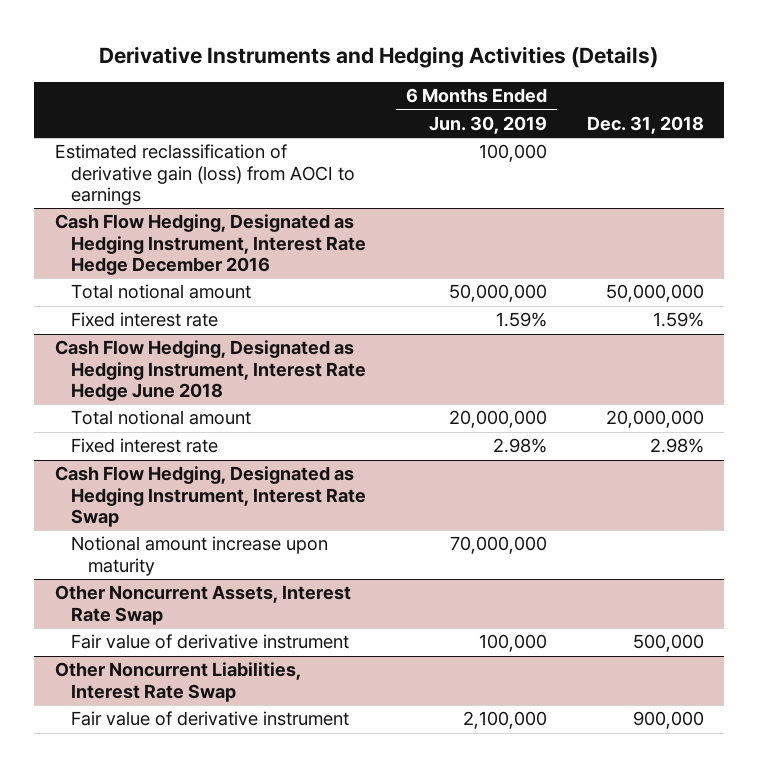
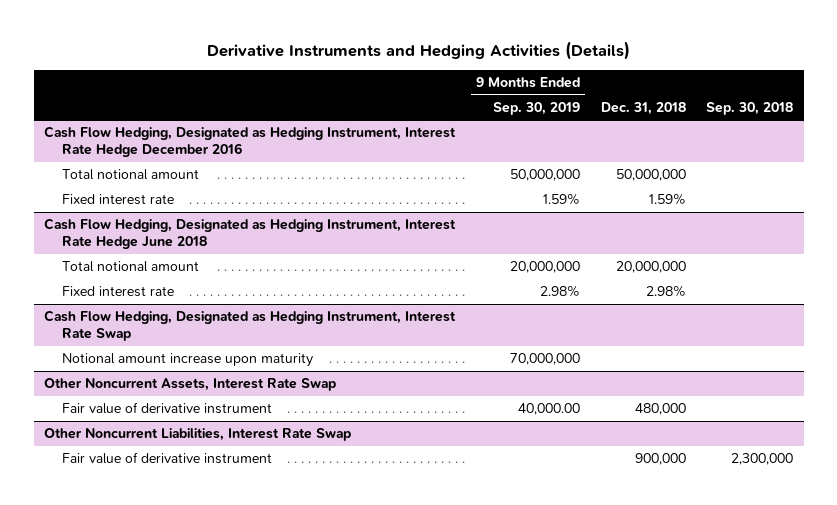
- | 6 Months Ended Jun. 30, 2019 | Dec. 31, 2018
+ | 9 Months Ended Sep. 30, 2019 | Dec. 31, 2018 | Sep. 30, 2018
- Estimated reclassification of derivative gain (loss) from AOCI to earnings | 100,000 |
@ Other Noncurrent Assets, Interest Rate Swap
- Fair value of derivative instrument | 100,000 | 500,000
+ Fair value of derivative instrument | 40,000.00 | 480,000 |

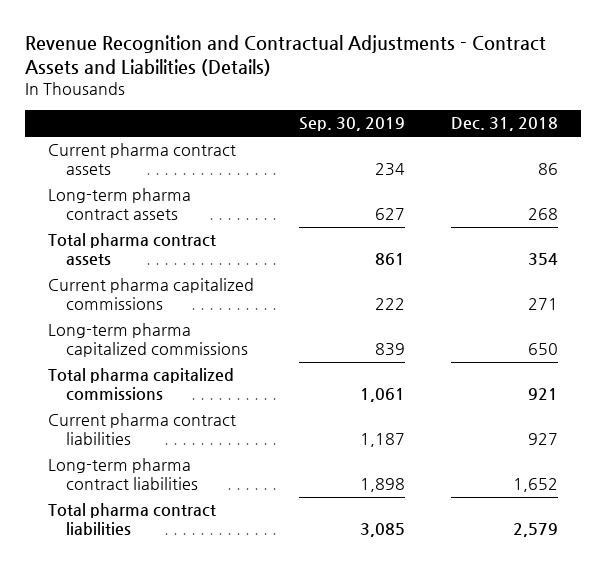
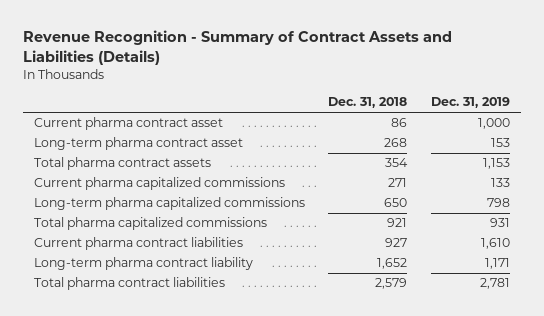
- Revenue Recognition and Contractual Adjustments - Contract Assets and Liabilities (Details)
+ Revenue Recognition - Summary of Contract Assets and Liabilities (Details)
- | Sep. 30, 2019 | Dec. 31, 2018
+ | Dec. 31, 2018 | Dec. 31, 2019
- Current pharma contract assets | 234 | 86
- Long-term pharma contract assets | 627 | 268
+ Current pharma contract asset | 86 | 1,000
+ Long-term pharma contract asset | 268 | 153
- Long-term pharma contract liabilities | 1,898 | 1,652
+ Long-term pharma contract liability | 1,652 | 1,171

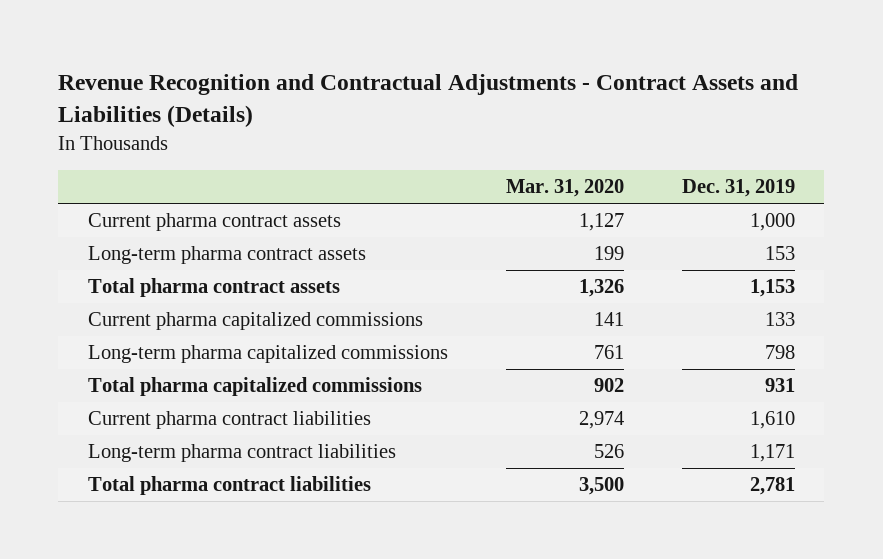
- Revenue Recognition - Summary of Contract Assets and Liabilities (Details)
+ Revenue Recognition and Contractual Adjustments - Contract Assets and Liabilities (Details)
- | Dec. 31, 2018 | Dec. 31, 2019
+ | Mar. 31, 2020 | Dec. 31, 2019
- Current pharma contract asset | 86 | 1,000
- Long-term pharma contract asset | 268 | 153
+ Current pharma contract assets | 1,127 | 1,000
+ Long-term pharma contract assets | 199 | 153
- Long-term pharma contract liability | 1,652 | 1,171
+ Long-term pharma contract liabilities | 526 | 1,171

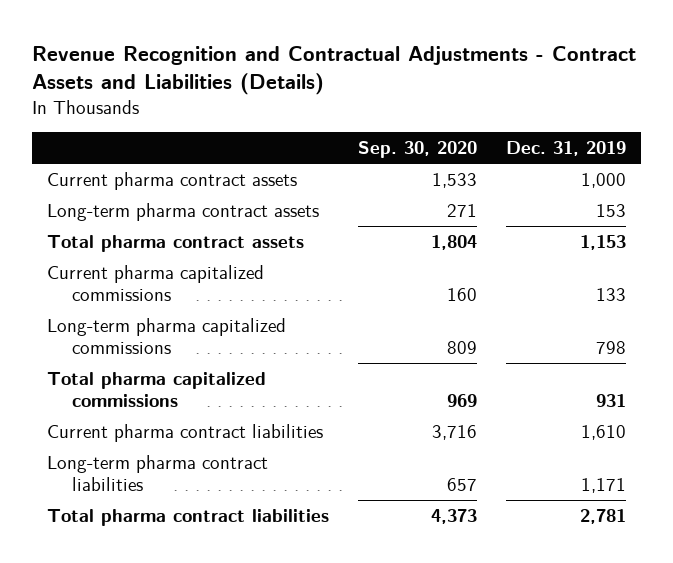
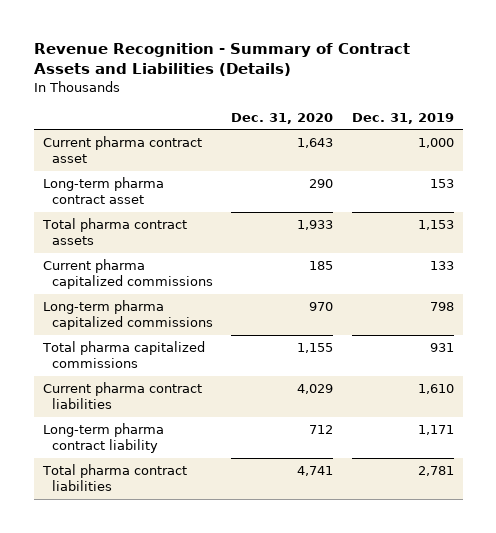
- Revenue Recognition and Contractual Adjustments - Contract Assets and Liabilities (Details)
+ Revenue Recognition - Summary of Contract Assets and Liabilities (Details)
- | Sep. 30, 2020 | Dec. 31, 2019
+ | Dec. 31, 2020 | Dec. 31, 2019
- Current pharma contract assets | 1,533 | 1,000
- Long-term pharma contract assets | 271 | 153
+ Current pharma contract asset | 1,643 | 1,000
+ Long-term pharma contract asset | 290 | 153
- Long-term pharma contract liabilities | 657 | 1,171
+ Long-term pharma contract liability | 712 | 1,171

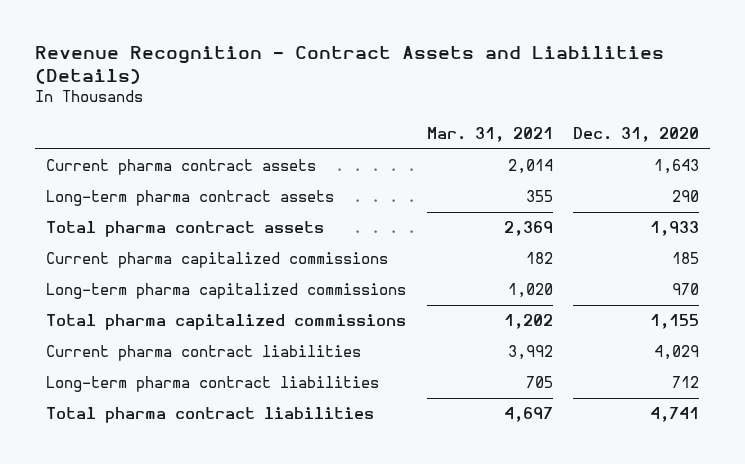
- Revenue Recognition - Summary of Contract Assets and Liabilities (Details)
+ Revenue Recognition - Contract Assets and Liabilities (Details)
- | Dec. 31, 2020 | Dec. 31, 2019
+ | Mar. 31, 2021 | Dec. 31, 2020
- Current pharma contract asset | 1,643 | 1,000
- Long-term pharma contract asset | 290 | 153
+ Current pharma contract assets | 2,014 | 1,643
+ Long-term pharma contract assets | 355 | 290
- Long-term pharma contract liability | 712 | 1,171
+ Long-term pharma contract liabilities | 705 | 712

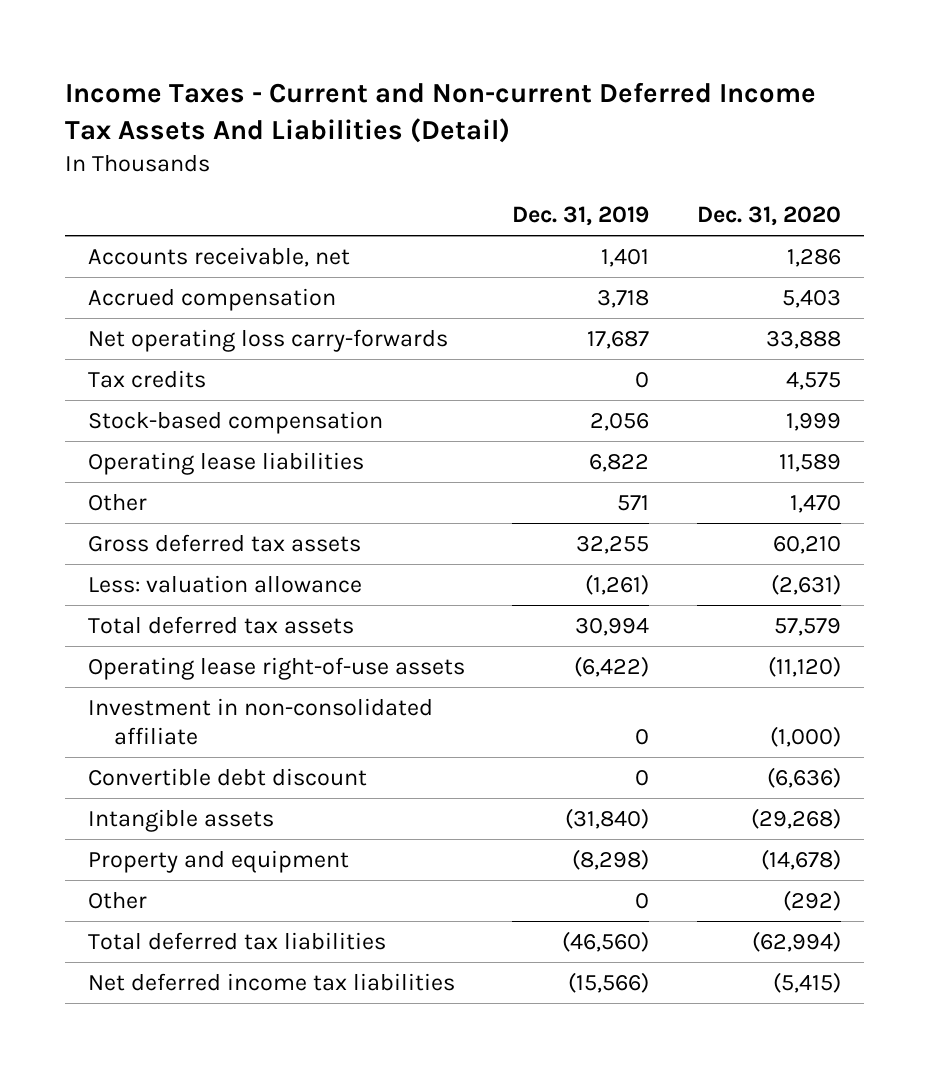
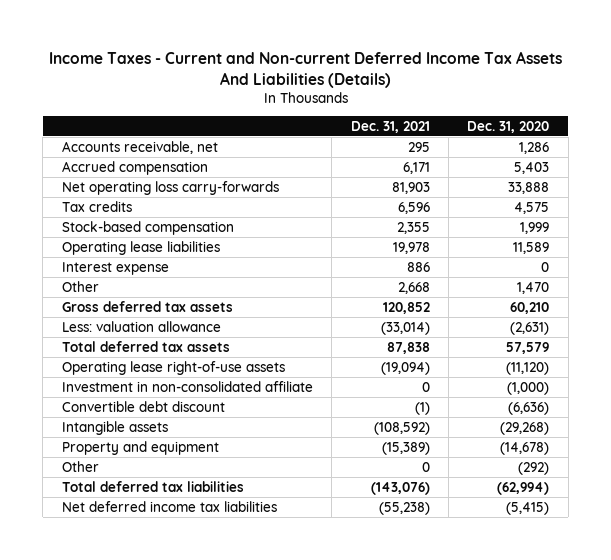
- Income Taxes - Current and Non-current Deferred Income Tax Assets And Liabilities (Detail)
+ Income Taxes - Current and Non-current Deferred Income Tax Assets And Liabilities (Details)
- | Dec. 31, 2019 | Dec. 31, 2020
+ | Dec. 31, 2021 | Dec. 31, 2020
+ Interest expense | 886 | 0

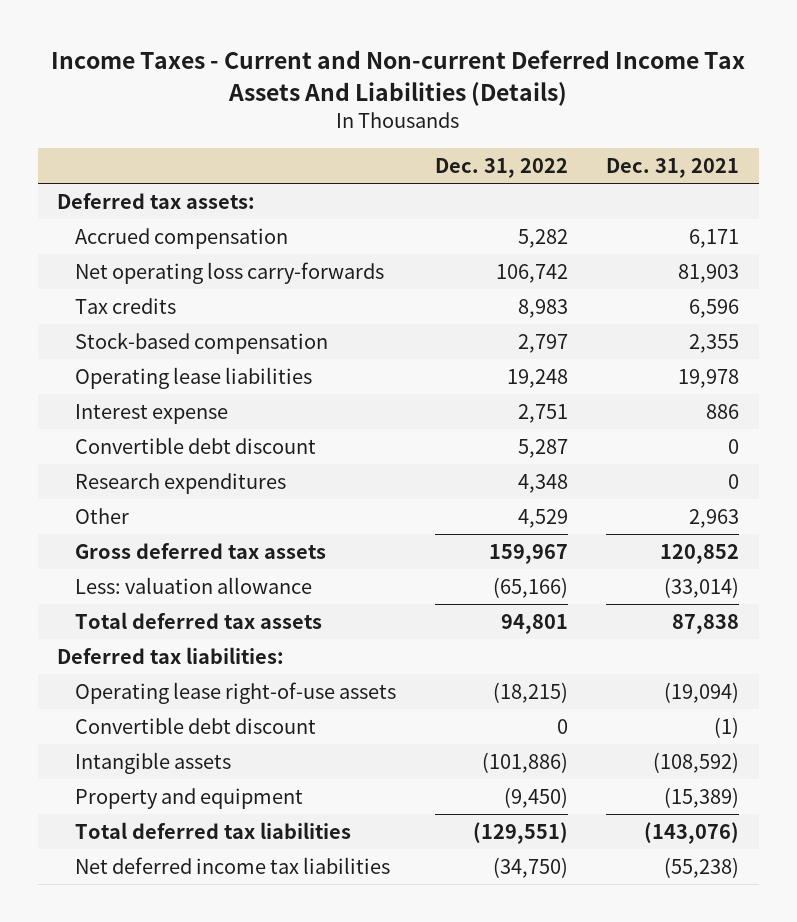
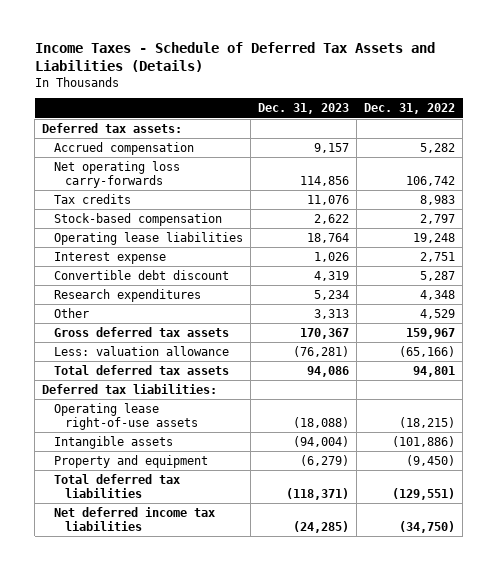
- Income Taxes - Current and Non-current Deferred Income Tax Assets And Liabilities (Details)
+ Income Taxes - Schedule of Deferred Tax Assets and Liabilities (Details)
- | Dec. 31, 2022 | Dec. 31, 2021
+ | Dec. 31, 2023 | Dec. 31, 2022
- Convertible debt discount | 0 | (1)

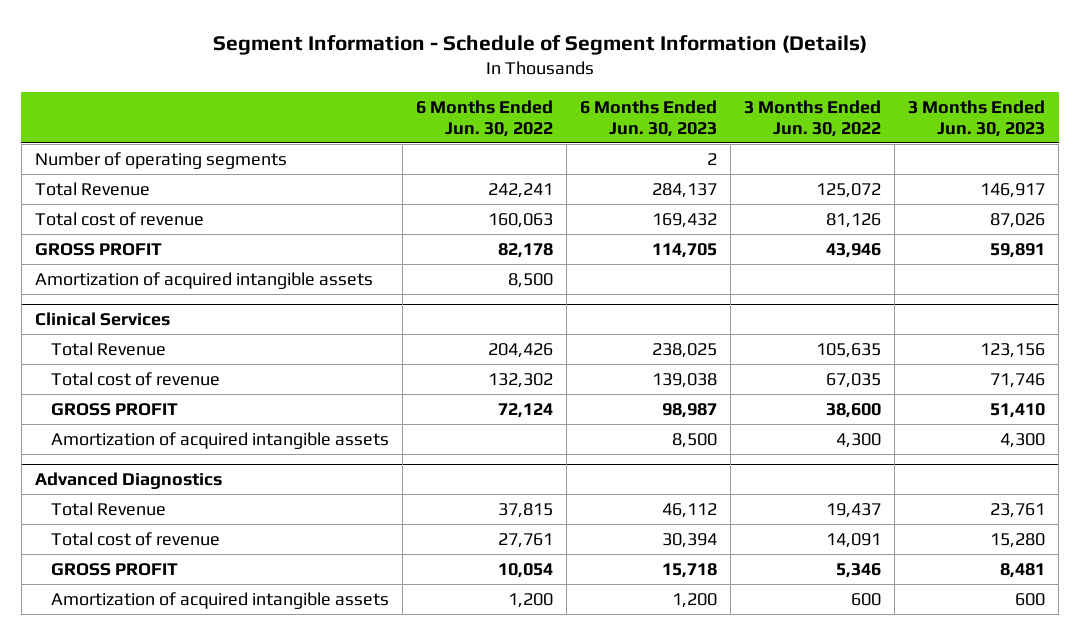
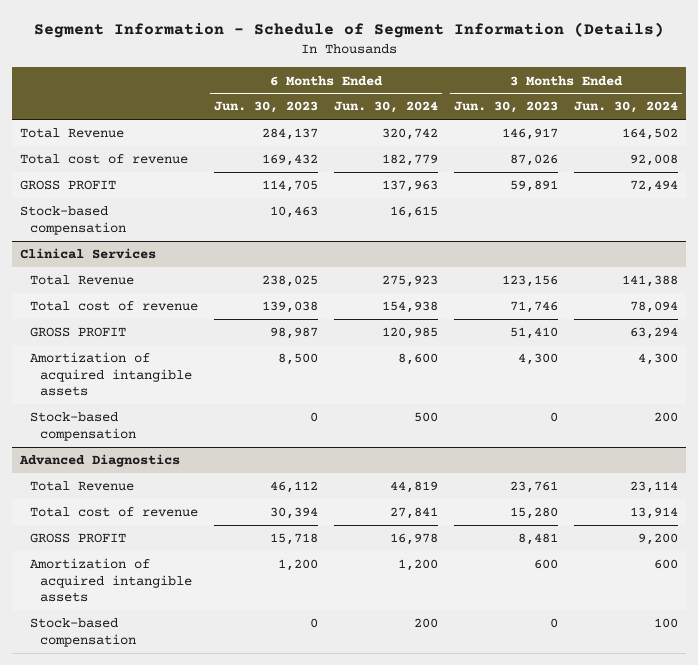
- | 6 Months Ended Jun. 30, 2022 | 6 Months Ended Jun. 30, 2023 | 3 Months Ended Jun. 30, 2022 | 3 Months Ended Jun. 30, 2023
+ | 6 Months Ended Jun. 30, 2023 | 6 Months Ended Jun. 30, 2024 | 3 Months Ended Jun. 30, 2023 | 3 Months Ended Jun. 30, 2024
- Number of operating segments | | 2 | |
- Amortization of acquired intangible assets | 8,500 | | |
+ Stock-based compensation | 10,463 | 16,615 | |
@ Clinical Services
+ Stock-based compensation | 0 | 500 | 0 | 200
@ Advanced Diagnostics
+ Stock-based compensation | 0 | 200 | 0 | 100

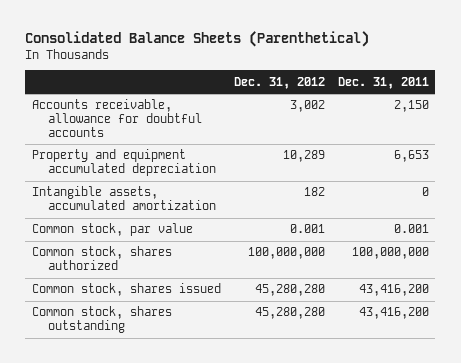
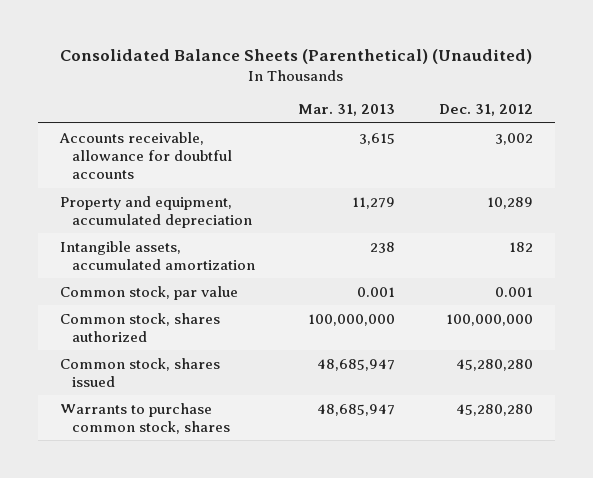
- Consolidated Balance Sheets (Parenthetical)
+ Consolidated Balance Sheets (Parenthetical) (Unaudited)
- | Dec. 31, 2012 | Dec. 31, 2011
+ | Mar. 31, 2013 | Dec. 31, 2012
- Property and equipment accumulated depreciation | 10,289 | 6,653
+ Property and equipment, accumulated depreciation | 11,279 | 10,289
- Common stock, shares outstanding | 45,280,280 | 43,416,200
+ Warrants to purchase common stock, shares | 48,685,947 | 45,280,280

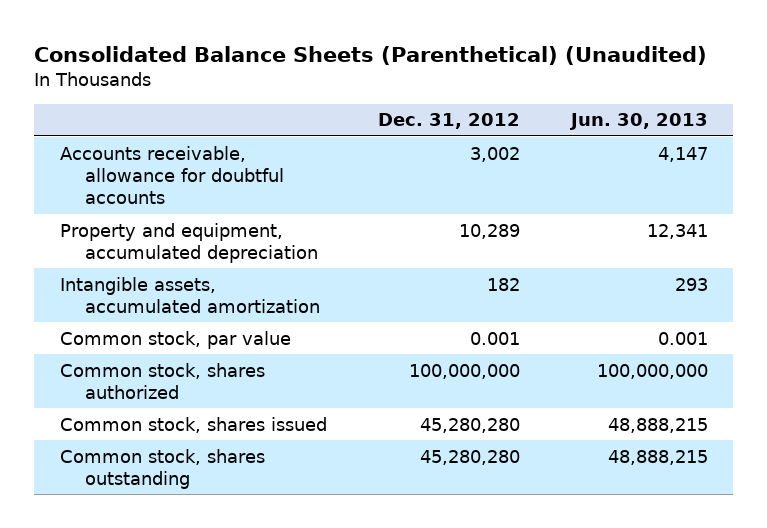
- | Mar. 31, 2013 | Dec. 31, 2012
+ | Dec. 31, 2012 | Jun. 30, 2013
- Warrants to purchase common stock, shares | 48,685,947 | 45,280,280
+ Common stock, shares outstanding | 45,280,280 | 48,888,215

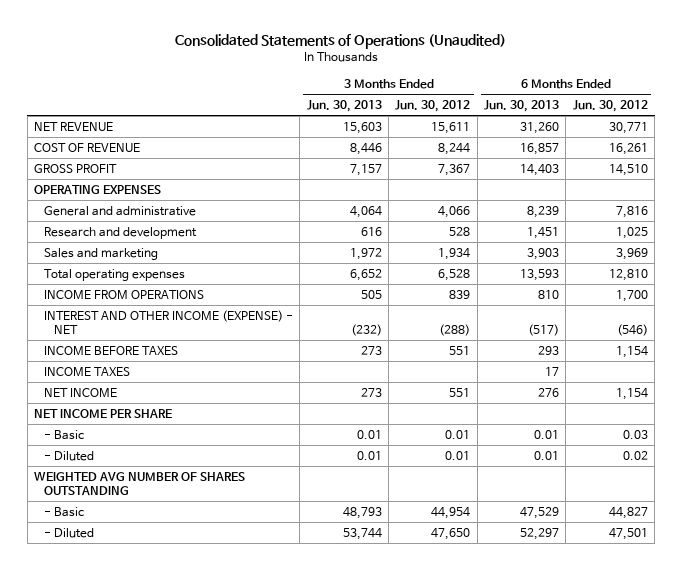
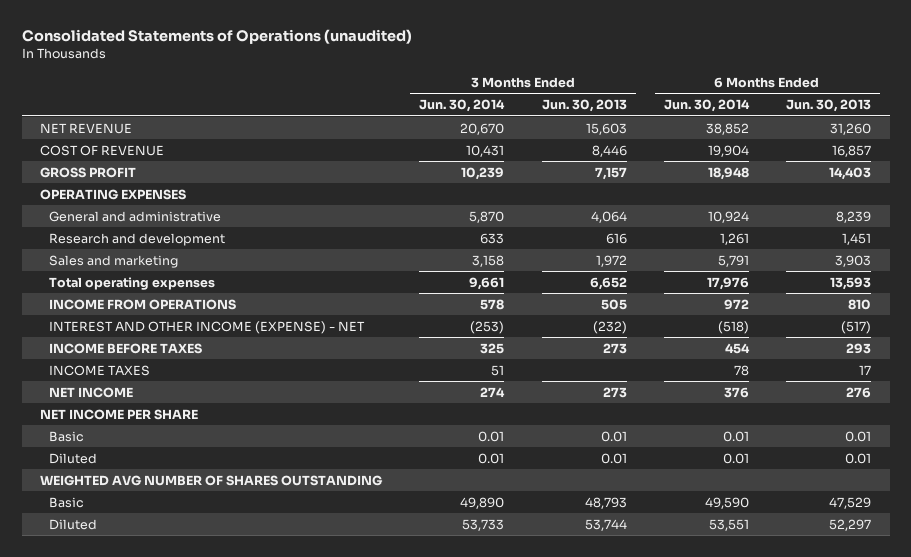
- Consolidated Statements of Operations (Unaudited)
+ Consolidated Statements of Operations (unaudited)
- | 3 Months Ended Jun. 30, 2013 | 3 Months Ended Jun. 30, 2012 | 6 Months Ended Jun. 30, 2013 | 6 Months Ended Jun. 30, 2012
+ | 3 Months Ended Jun. 30, 2014 | 3 Months Ended Jun. 30, 2013 | 6 Months Ended Jun. 30, 2014 | 6 Months Ended Jun. 30, 2013
- - Basic | 0.01 | 0.01 | 0.01 | 0.03
- - Diluted | 0.01 | 0.01 | 0.01 | 0.02
+ Basic | 0.01 | 0.01 | 0.01 | 0.01
+ Diluted | 0.01 | 0.01 | 0.01 | 0.01
- - Basic | 48,793 | 44,954 | 47,529 | 44,827
- - Diluted | 53,744 | 47,650 | 52,297 | 47,501
+ Basic | 49,890 | 48,793 | 49,590 | 47,529
+ Diluted | 53,733 | 53,744 | 53,551 | 52,297

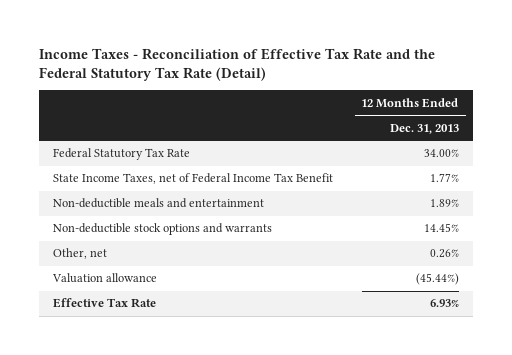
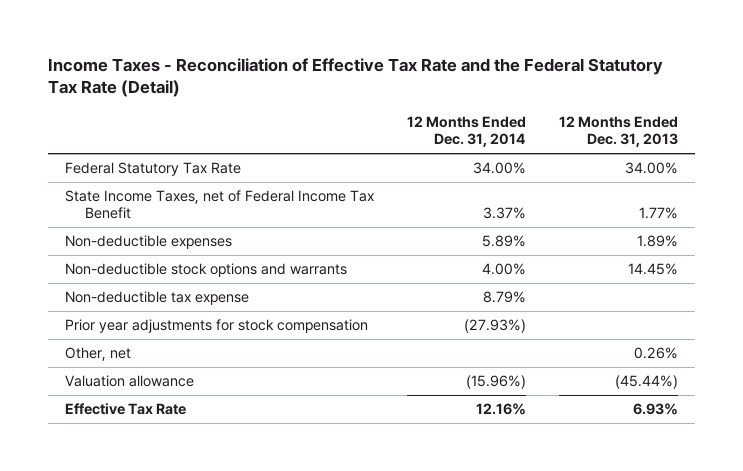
- | 12 Months Ended Dec. 31, 2013
+ | 12 Months Ended Dec. 31, 2014 | 12 Months Ended Dec. 31, 2013
- Non-deductible meals and entertainment | 1.89%
+ Non-deductible expenses | 5.89% | 1.89%
+ Non-deductible tax expense | 8.79% |
+ Prior year adjustments for stock compensation | (27.93%) |

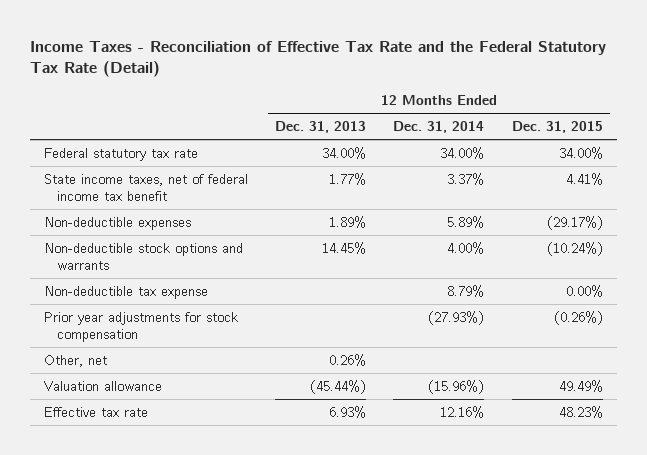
- | 12 Months Ended Dec. 31, 2014 | 12 Months Ended Dec. 31, 2013
+ | 12 Months Ended Dec. 31, 2013 | 12 Months Ended Dec. 31, 2014 | 12 Months Ended Dec. 31, 2015
- Federal Statutory Tax Rate | 34.00% | 34.00%
- State Income Taxes, net of Federal Income Tax Benefit | 3.37% | 1.77%
+ Federal statutory tax rate | 34.00% | 34.00% | 34.00%
+ State income taxes, net of federal income tax benefit | 1.77% | 3.37% | 4.41%
- Effective Tax Rate | 12.16% | 6.93%
+ Effective tax rate | 6.93% | 12.16% | 48.23%

